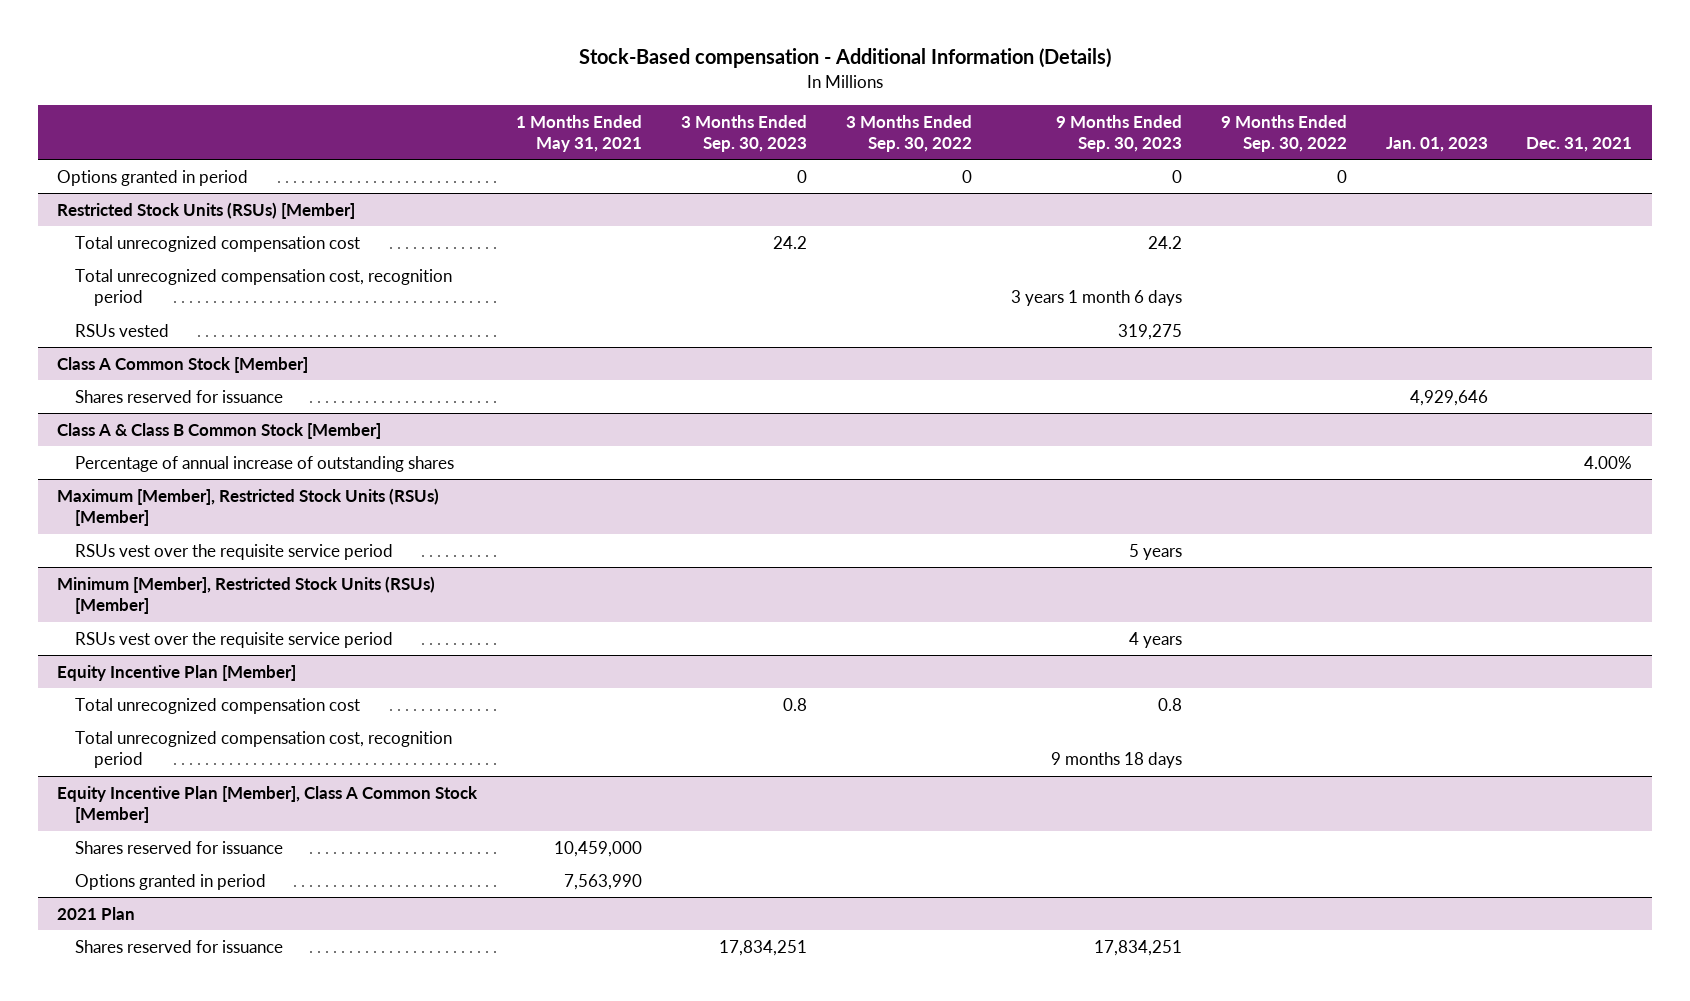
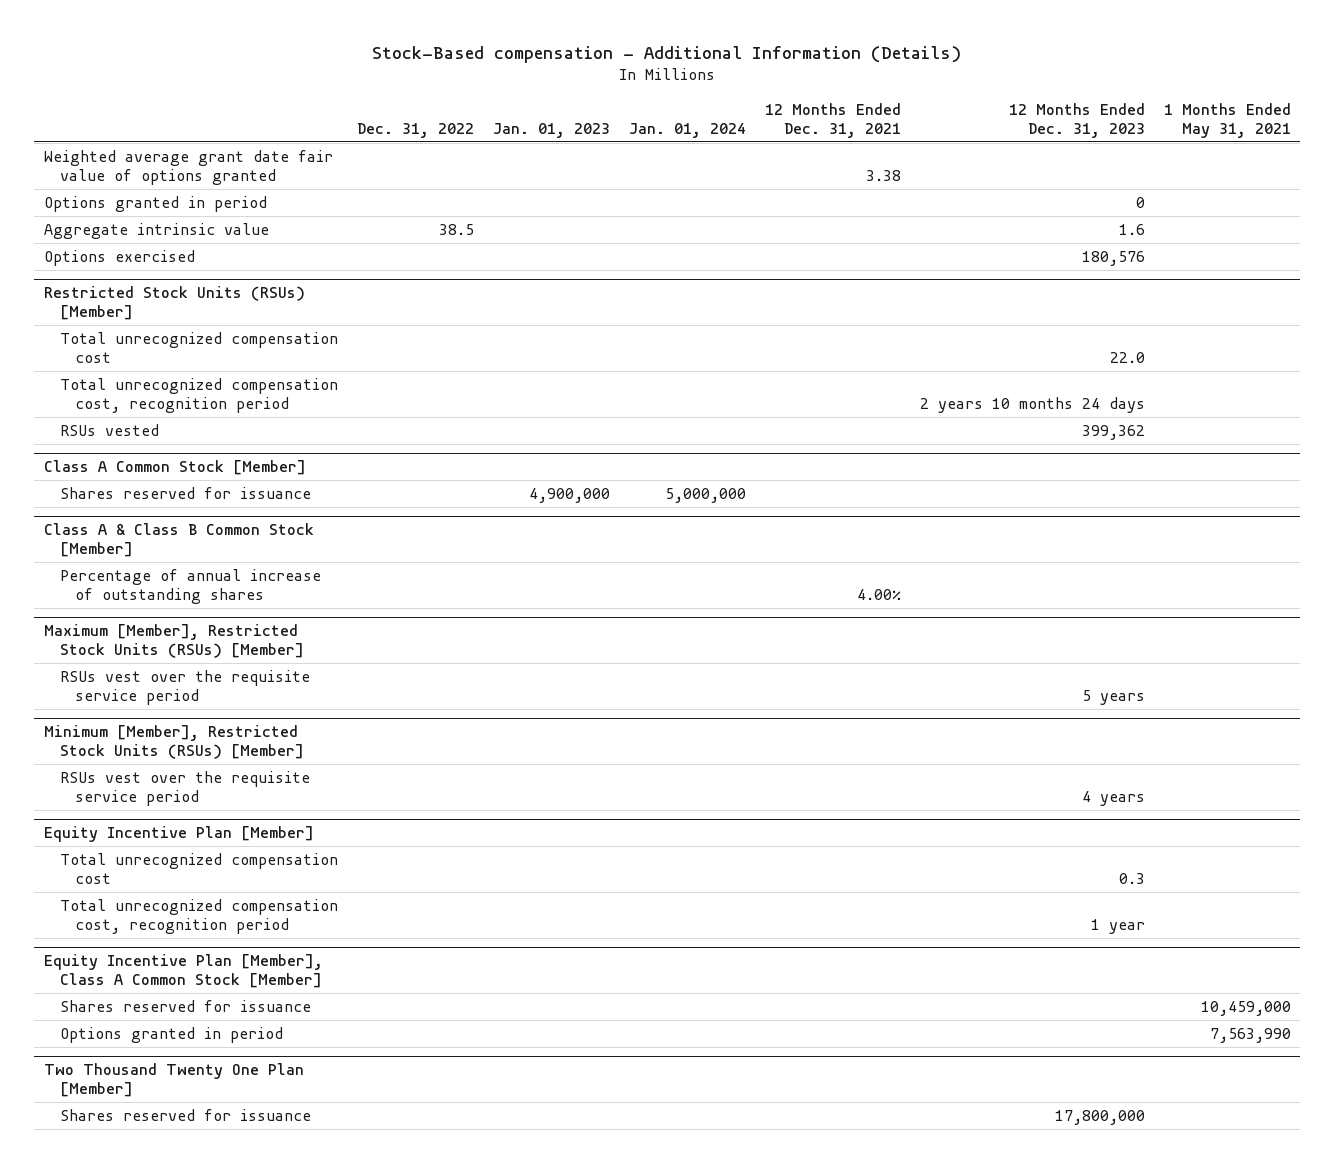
- | 1 Months Ended May 31, 2021 | 3 Months Ended Sep. 30, 2023 | 3 Months Ended Sep. 30, 2022 | 9 Months Ended Sep. 30, 2023 | 9 Months Ended Sep. 30, 2022 | Jan. 01, 2023 | Dec. 31, 2021
+ | Dec. 31, 2022 | Jan. 01, 2023 | Jan. 01, 2024 | 12 Months Ended Dec. 31, 2021 | 12 Months Ended Dec. 31, 2023 | 1 Months Ended May 31, 2021
+ Weighted average grant date fair value of options granted | | | | 3.38 | |
+ Aggregate intrinsic value | 38.5 | | | | 1.6 |
+ Options exercised | | | | | 180,576 |
@ Class A Common Stock [Member]
- Shares reserved for issuance | | | | | | 4,929,646 |
+ Shares reserved for issuance | | 4,900,000 | 5,000,000 | | |
- 2021 Plan
+ Two Thousand Twenty One Plan [Member]

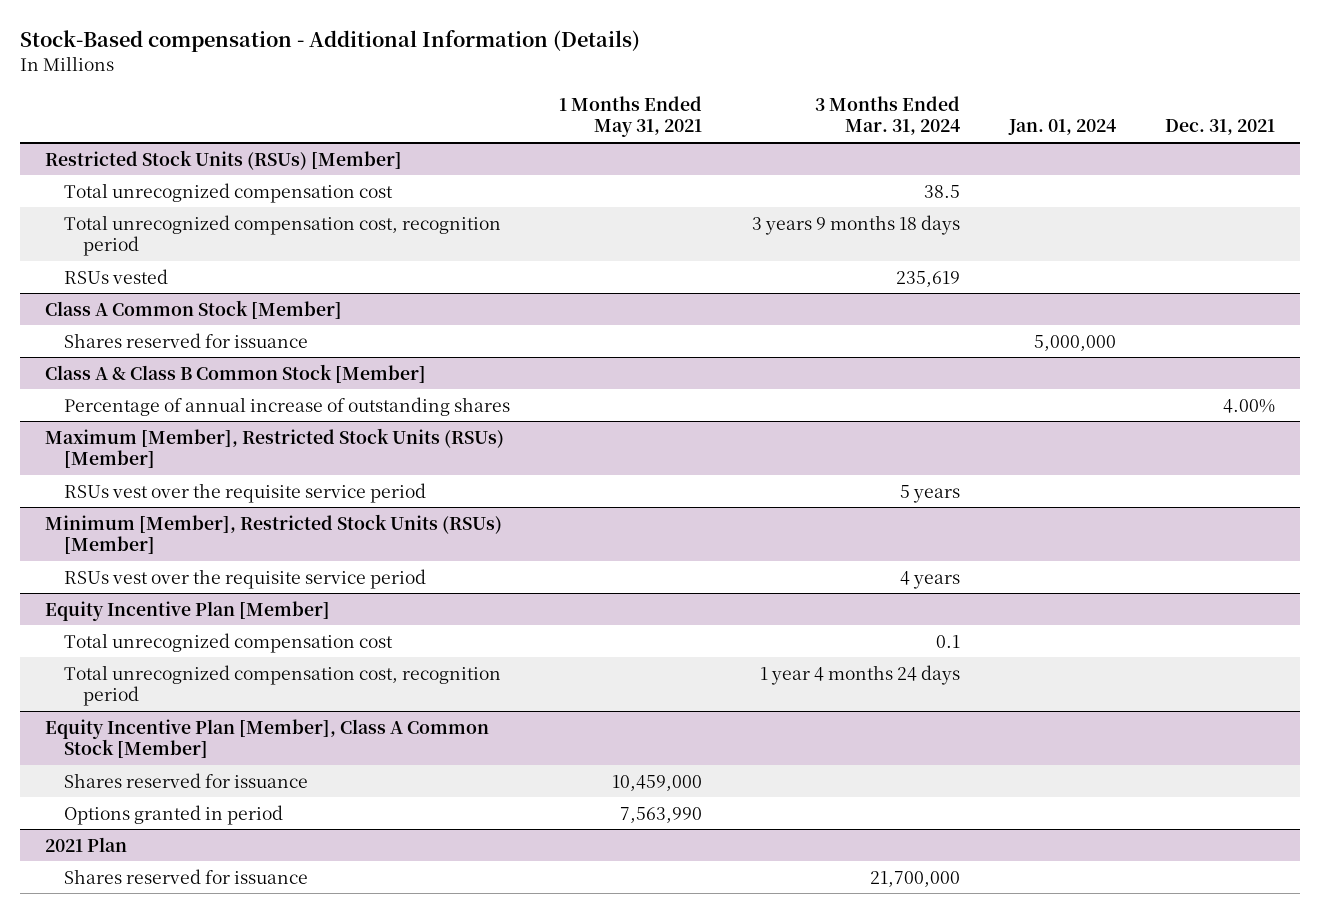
- | Dec. 31, 2022 | Jan. 01, 2023 | Jan. 01, 2024 | 12 Months Ended Dec. 31, 2021 | 12 Months Ended Dec. 31, 2023 | 1 Months Ended May 31, 2021
+ | 1 Months Ended May 31, 2021 | 3 Months Ended Mar. 31, 2024 | Jan. 01, 2024 | Dec. 31, 2021
- Weighted average grant date fair value of options granted | | | | 3.38 | |
- Options granted in period | | | | | 0 |
- Aggregate intrinsic value | 38.5 | | | | 1.6 |
- Options exercised | | | | | 180,576 |
- Two Thousand Twenty One Plan [Member]
+ 2021 Plan

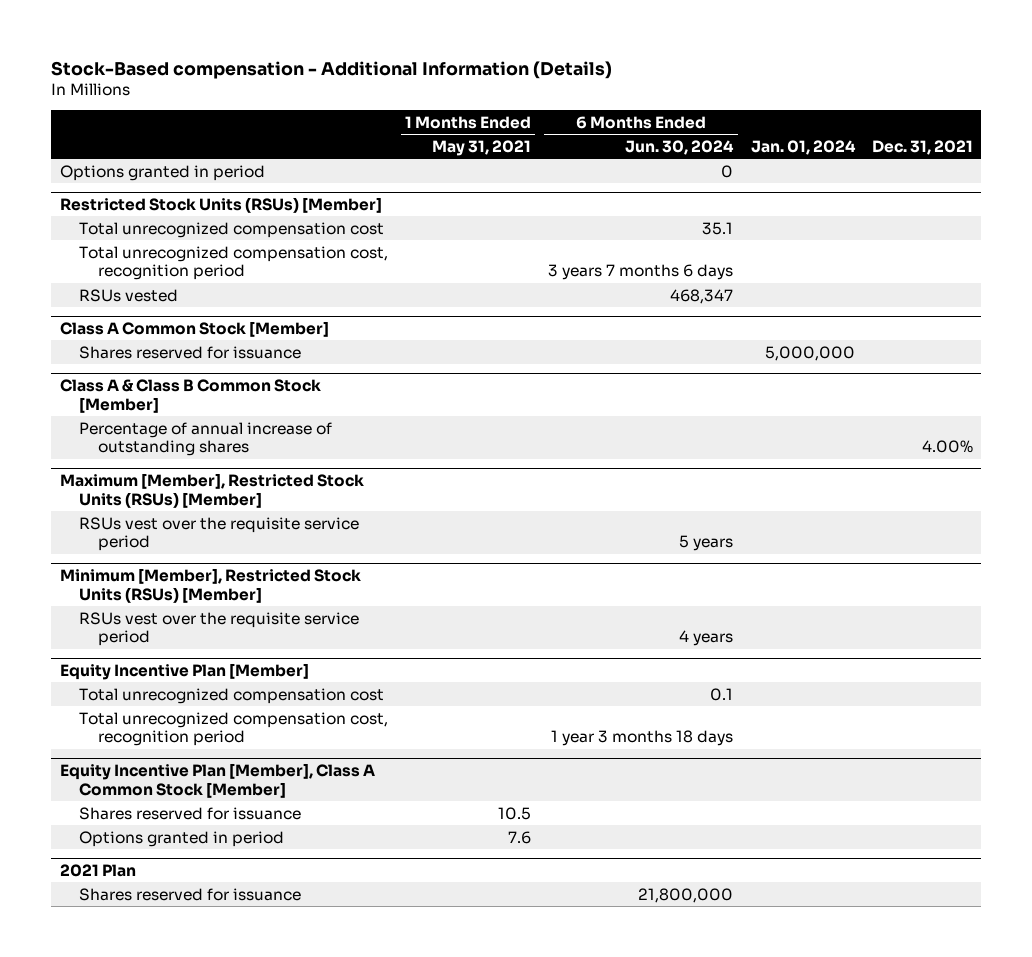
- | 1 Months Ended May 31, 2021 | 3 Months Ended Mar. 31, 2024 | Jan. 01, 2024 | Dec. 31, 2021
+ | 1 Months Ended May 31, 2021 | 6 Months Ended Jun. 30, 2024 | Jan. 01, 2024 | Dec. 31, 2021
+ Options granted in period | | 0 | |
@ Equity Incentive Plan [Member], Class A Common Stock [Member]
- Shares reserved for issuance | 10,459,000 | | |
- Options granted in period | 7,563,990 | | |
+ Shares reserved for issuance | 10.5 | | |
+ Options granted in period | 7.6 | | |

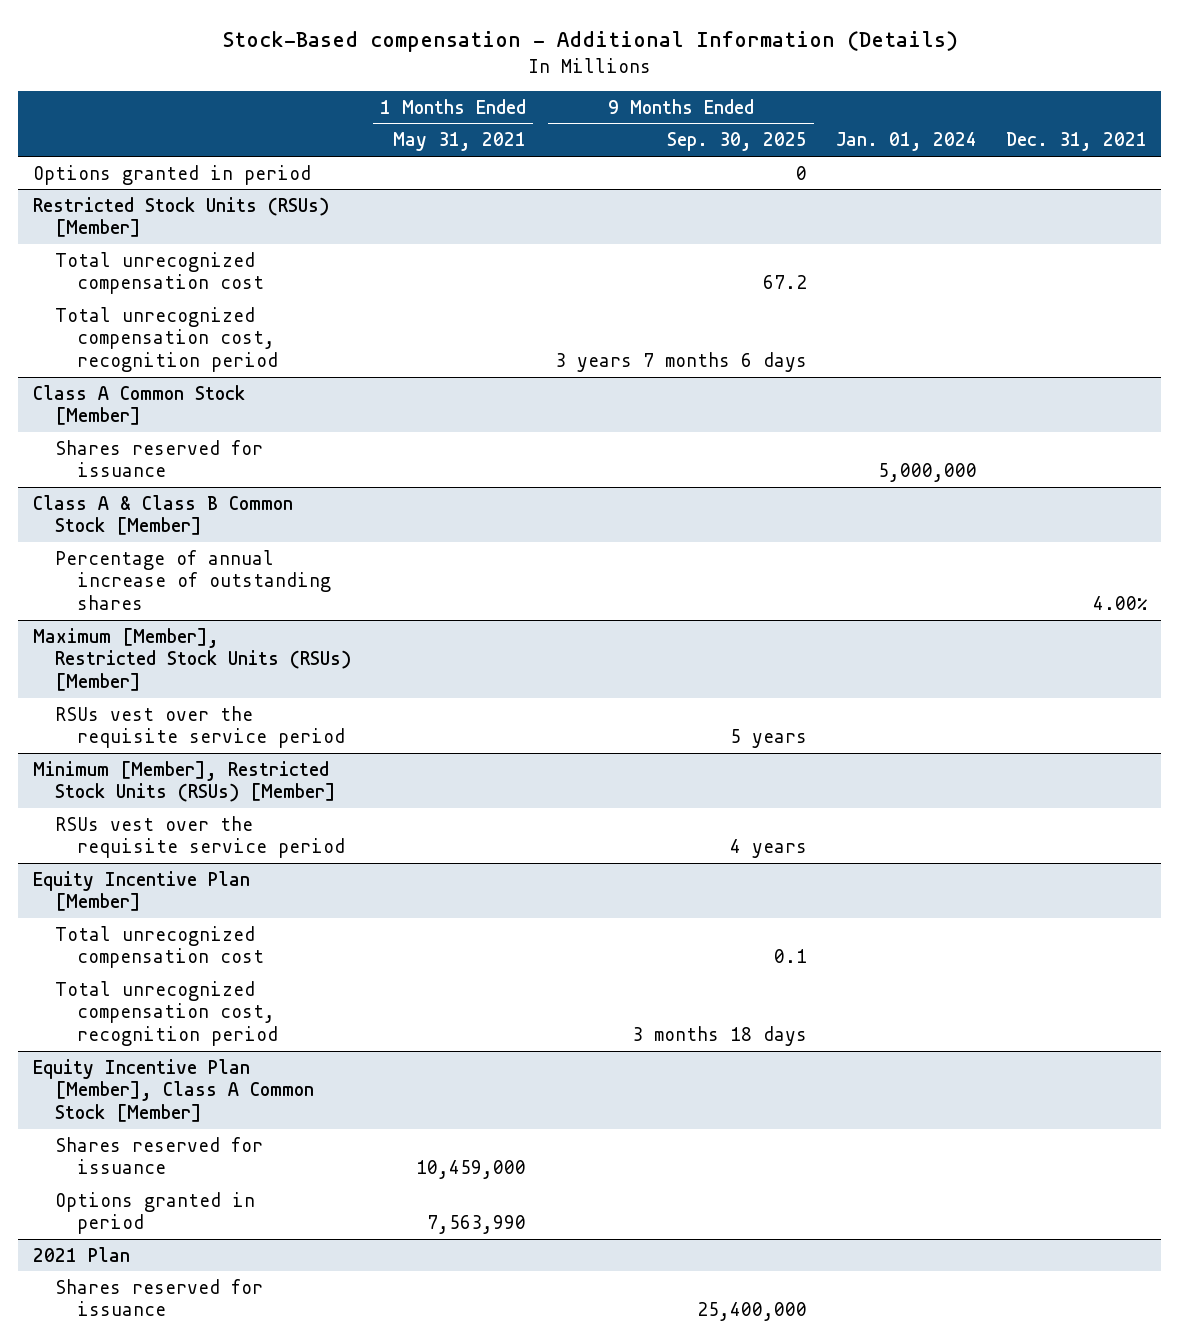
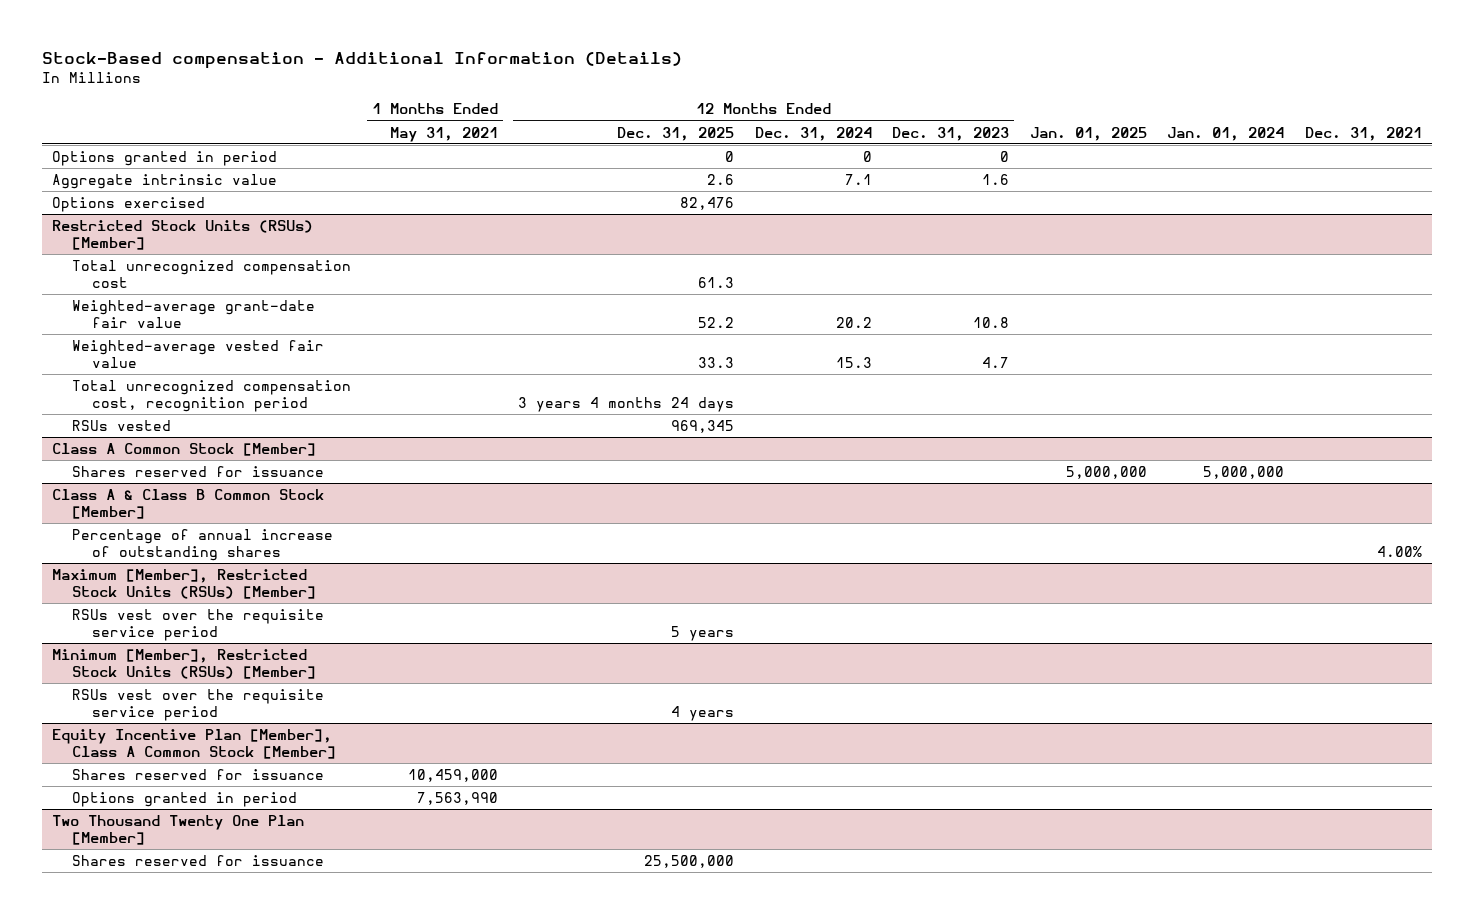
- | 1 Months Ended May 31, 2021 | 9 Months Ended Sep. 30, 2025 | Jan. 01, 2024 | Dec. 31, 2021
+ | 1 Months Ended May 31, 2021 | 12 Months Ended Dec. 31, 2025 | 12 Months Ended Dec. 31, 2024 | 12 Months Ended Dec. 31, 2023 | Jan. 01, 2025 | Jan. 01, 2024 | Dec. 31, 2021
+ Aggregate intrinsic value | | 2.6 | 7.1 | 1.6 | | |
+ Options exercised | | 82,476 | | | | |
@ Restricted Stock Units (RSUs) [Member]
+ Weighted-average grant-date fair value | | 52.2 | 20.2 | 10.8 | | |
+ Weighted-average vested fair value | | 33.3 | 15.3 | 4.7 | | |
+ RSUs vested | | 969,345 | | | | |
- Equity Incentive Plan [Member]
- Total unrecognized compensation cost | | 0.1 | |
- Total unrecognized compensation cost, recognition period | | 3 months 18 days | |
- 2021 Plan
+ Two Thousand Twenty One Plan [Member]

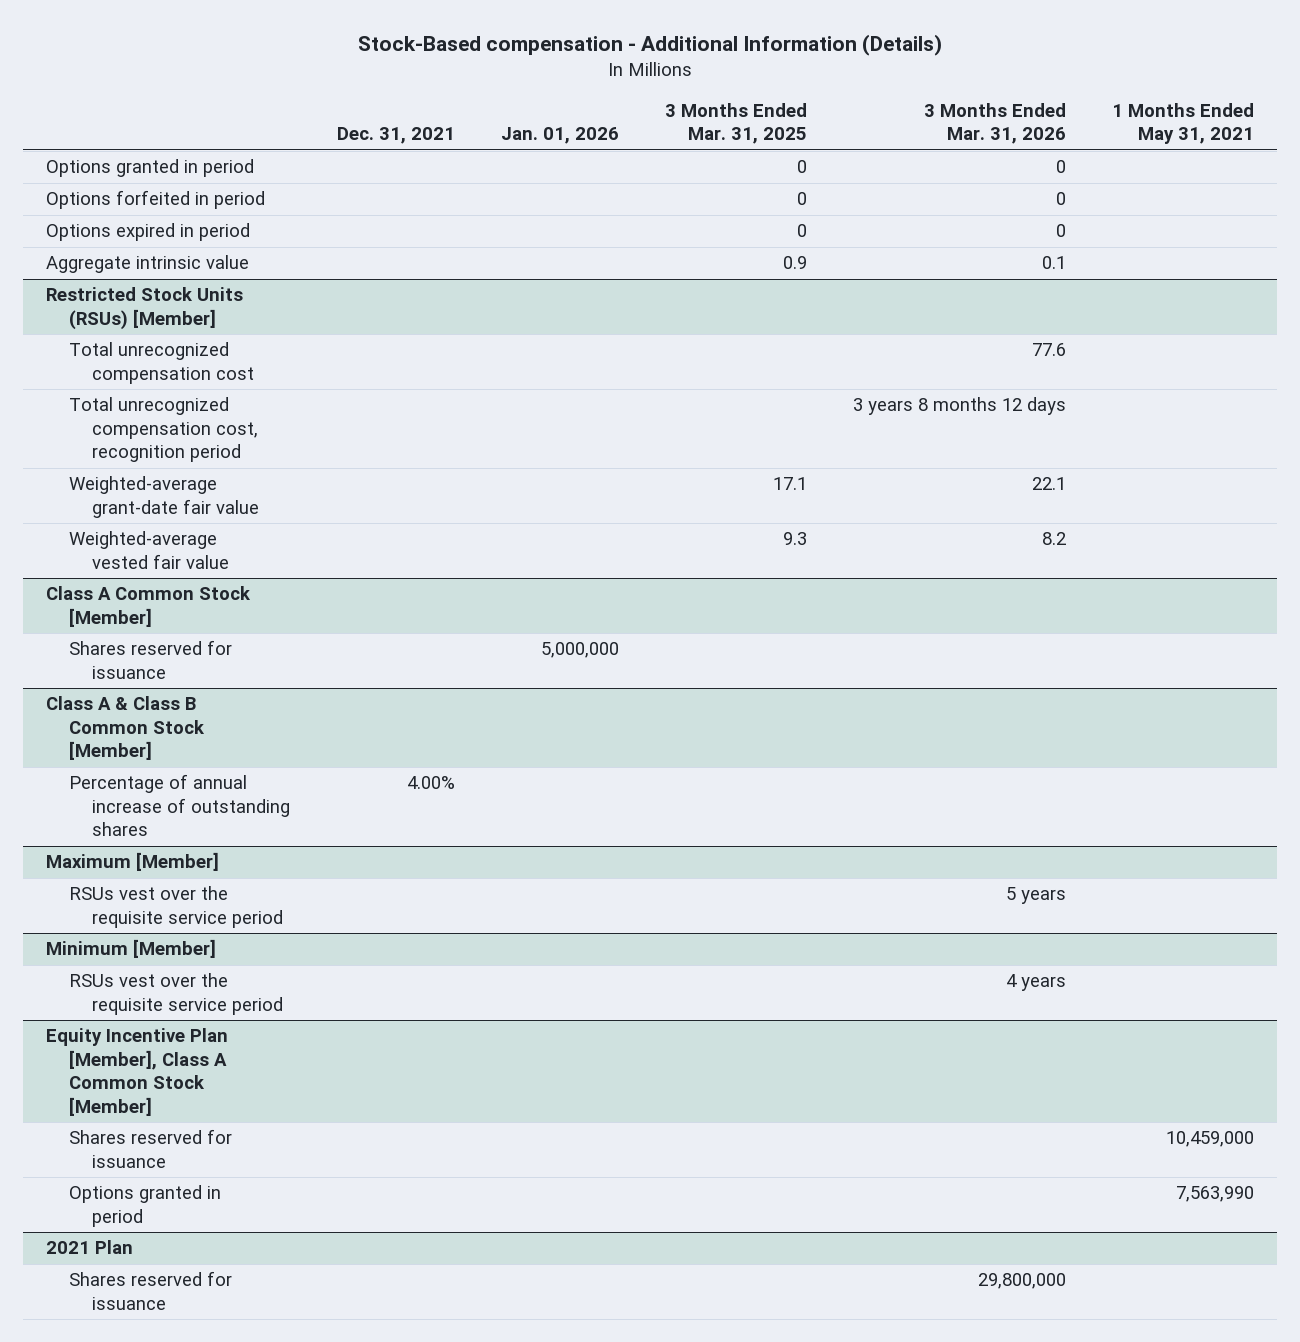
- | 1 Months Ended May 31, 2021 | 12 Months Ended Dec. 31, 2025 | 12 Months Ended Dec. 31, 2024 | 12 Months Ended Dec. 31, 2023 | Jan. 01, 2025 | Jan. 01, 2024 | Dec. 31, 2021
+ | Dec. 31, 2021 | Jan. 01, 2026 | 3 Months Ended Mar. 31, 2025 | 3 Months Ended Mar. 31, 2026 | 1 Months Ended May 31, 2021
+ Options forfeited in period | | | 0 | 0 |
+ Options expired in period | | | 0 | 0 |
- Options exercised | | 82,476 | | | | |
@ Restricted Stock Units (RSUs) [Member]
moved up: Total unrecognized compensation cost, recognition period | | | | 3 years 8 months 12 days |
- RSUs vested | | 969,345 | | | | |
- Maximum [Member], Restricted Stock Units (RSUs) [Member]
+ Maximum [Member]
- Minimum [Member], Restricted Stock Units (RSUs) [Member]
+ Minimum [Member]
- Two Thousand Twenty One Plan [Member]
+ 2021 Plan

